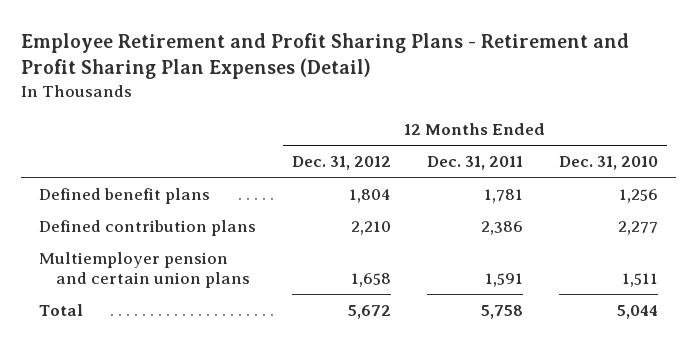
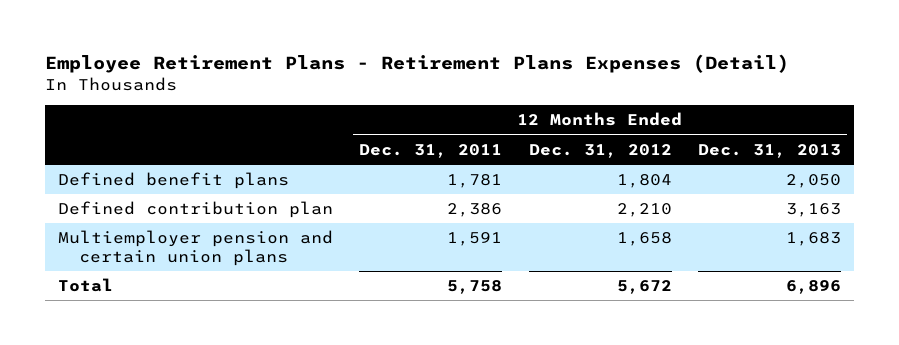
- Employee Retirement and Profit Sharing Plans - Retirement and Profit Sharing Plan Expenses (Detail)
+ Employee Retirement Plans - Retirement Plans Expenses (Detail)
- | 12 Months Ended Dec. 31, 2012 | 12 Months Ended Dec. 31, 2011 | 12 Months Ended Dec. 31, 2010
+ | 12 Months Ended Dec. 31, 2011 | 12 Months Ended Dec. 31, 2012 | 12 Months Ended Dec. 31, 2013
- Defined contribution plans | 2,210 | 2,386 | 2,277
+ Defined contribution plan | 2,386 | 2,210 | 3,163

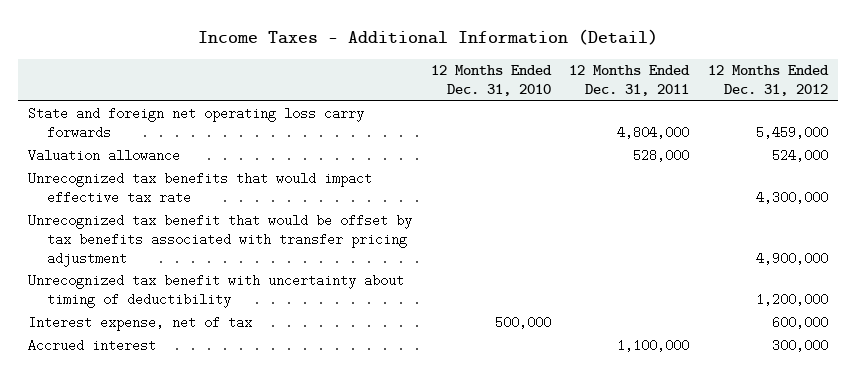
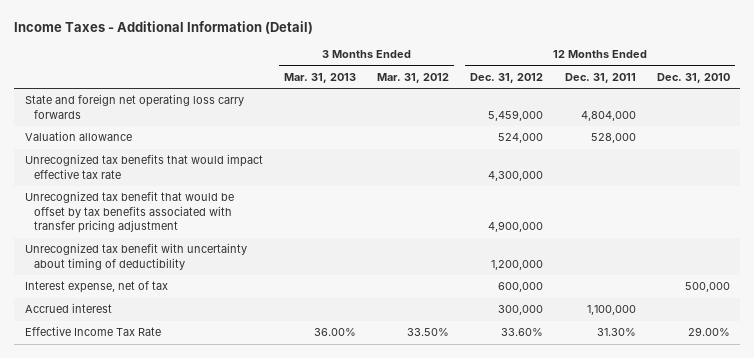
- | 12 Months Ended Dec. 31, 2010 | 12 Months Ended Dec. 31, 2011 | 12 Months Ended Dec. 31, 2012
+ | 3 Months Ended Mar. 31, 2013 | 3 Months Ended Mar. 31, 2012 | 12 Months Ended Dec. 31, 2012 | 12 Months Ended Dec. 31, 2011 | 12 Months Ended Dec. 31, 2010
+ Effective Income Tax Rate | 36.00% | 33.50% | 33.60% | 31.30% | 29.00%

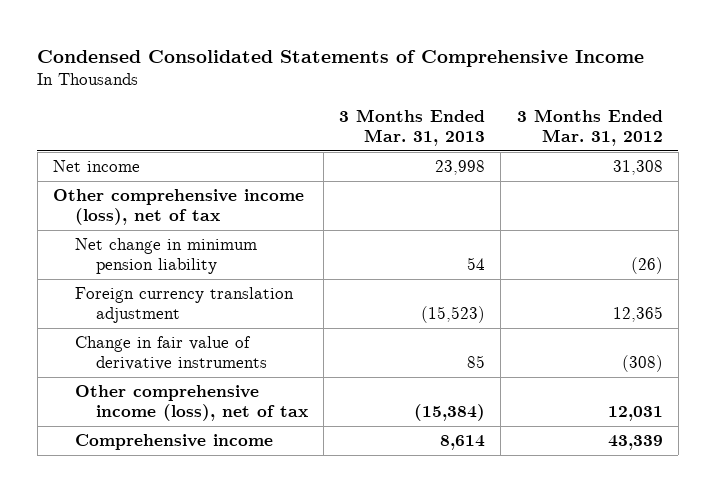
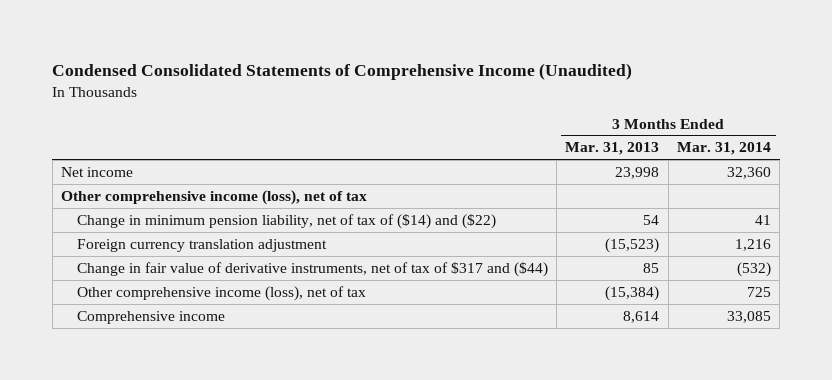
- Condensed Consolidated Statements of Comprehensive Income
+ Condensed Consolidated Statements of Comprehensive Income (Unaudited)
- | 3 Months Ended Mar. 31, 2013 | 3 Months Ended Mar. 31, 2012
+ | 3 Months Ended Mar. 31, 2013 | 3 Months Ended Mar. 31, 2014
- Net change in minimum pension liability | 54 | (26)
+ Change in minimum pension liability, net of tax of ($14) and ($22) | 54 | 41
- Change in fair value of derivative instruments | 85 | (308)
+ Change in fair value of derivative instruments, net of tax of $317 and ($44) | 85 | (532)

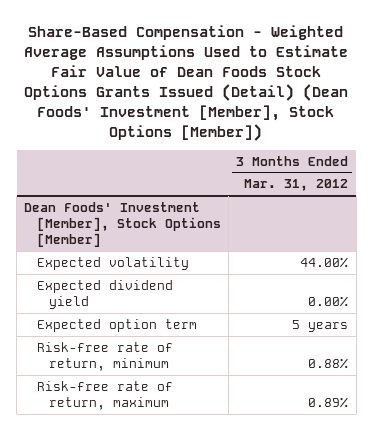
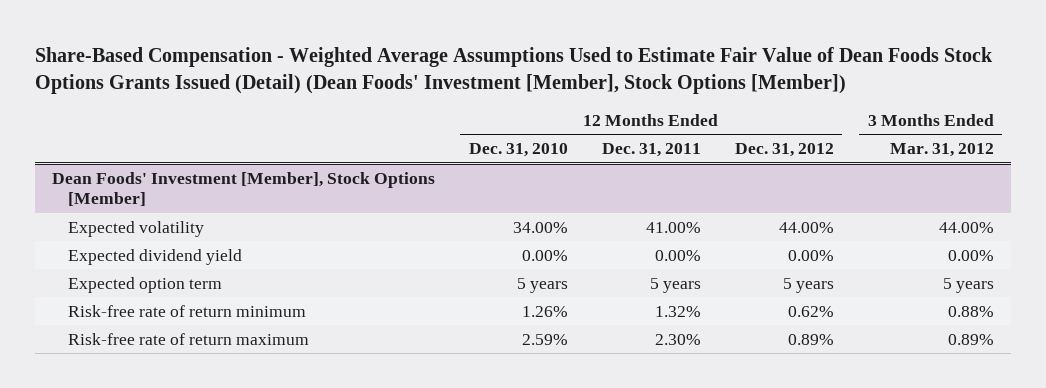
- | 3 Months Ended Mar. 31, 2012
+ | 12 Months Ended Dec. 31, 2010 | 12 Months Ended Dec. 31, 2011 | 12 Months Ended Dec. 31, 2012 | 3 Months Ended Mar. 31, 2012
@ Dean Foods' Investment [Member], Stock Options [Member]
- Risk-free rate of return, minimum | 0.88%
- Risk-free rate of return, maximum | 0.89%
+ Risk-free rate of return minimum | 1.26% | 1.32% | 0.62% | 0.88%
+ Risk-free rate of return maximum | 2.59% | 2.30% | 0.89% | 0.89%

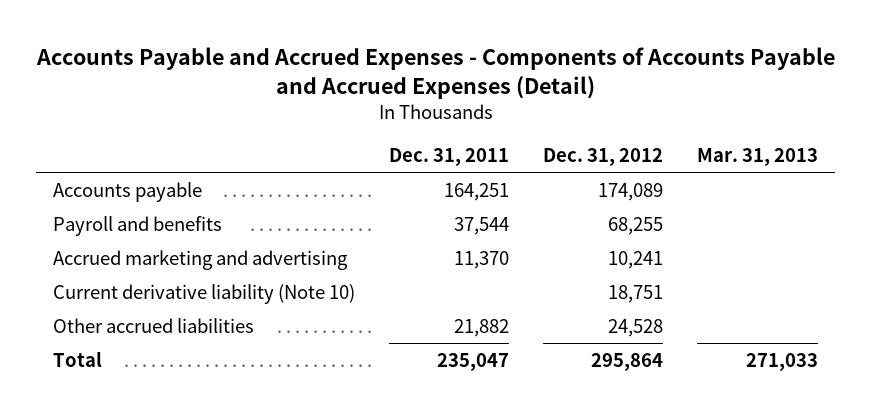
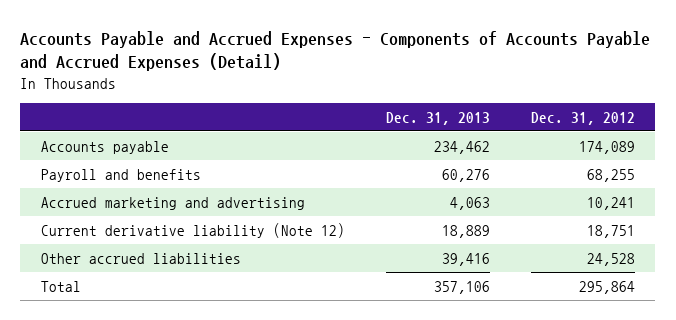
- | Dec. 31, 2011 | Dec. 31, 2012 | Mar. 31, 2013
+ | Dec. 31, 2013 | Dec. 31, 2012
- Current derivative liability (Note 10) | | 18,751 |
+ Current derivative liability (Note 12) | 18,889 | 18,751

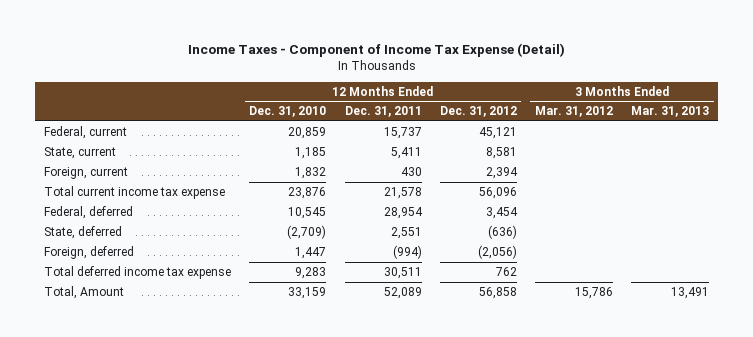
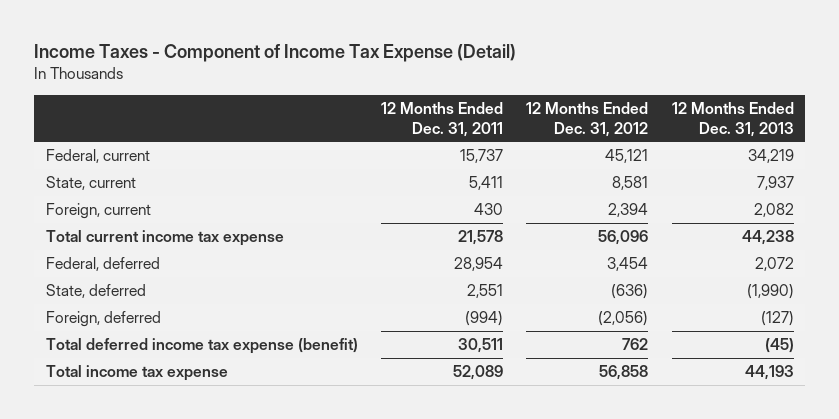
- | 12 Months Ended Dec. 31, 2010 | 12 Months Ended Dec. 31, 2011 | 12 Months Ended Dec. 31, 2012 | 3 Months Ended Mar. 31, 2012 | 3 Months Ended Mar. 31, 2013
+ | 12 Months Ended Dec. 31, 2011 | 12 Months Ended Dec. 31, 2012 | 12 Months Ended Dec. 31, 2013
- Total deferred income tax expense | 9,283 | 30,511 | 762 | |
- Total, Amount | 33,159 | 52,089 | 56,858 | 15,786 | 13,491
+ Total deferred income tax expense (benefit) | 30,511 | 762 | (45)
+ Total income tax expense | 52,089 | 56,858 | 44,193

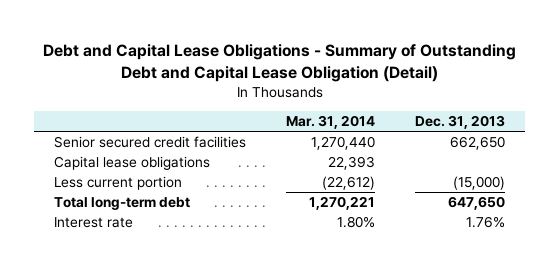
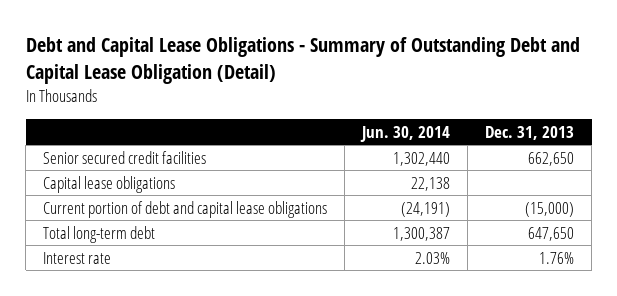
- | Mar. 31, 2014 | Dec. 31, 2013
+ | Jun. 30, 2014 | Dec. 31, 2013
- Less current portion | (22,612) | (15,000)
+ Current portion of debt and capital lease obligations | (24,191) | (15,000)

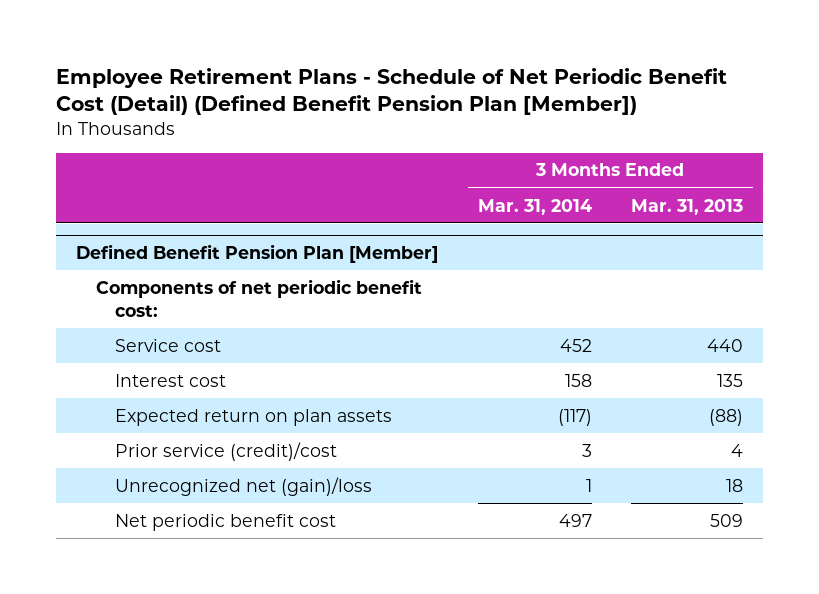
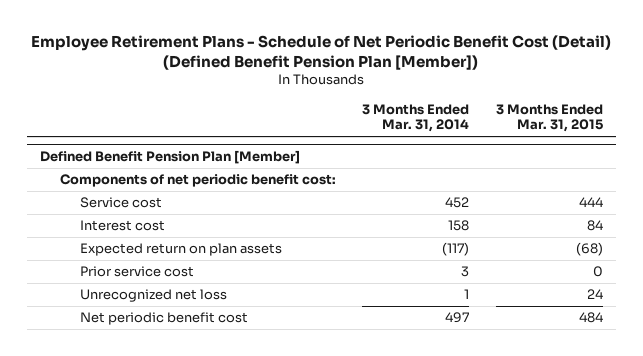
- | 3 Months Ended Mar. 31, 2014 | 3 Months Ended Mar. 31, 2013
+ | 3 Months Ended Mar. 31, 2014 | 3 Months Ended Mar. 31, 2015
@ Defined Benefit Pension Plan [Member]
- Prior service (credit)/cost | 3 | 4
- Unrecognized net (gain)/loss | 1 | 18
+ Prior service cost | 3 | 0
+ Unrecognized net loss | 1 | 24

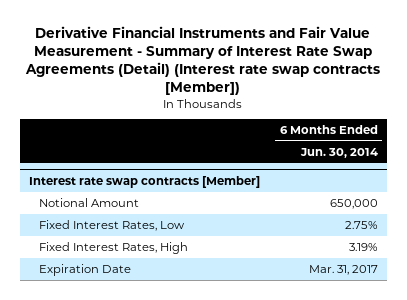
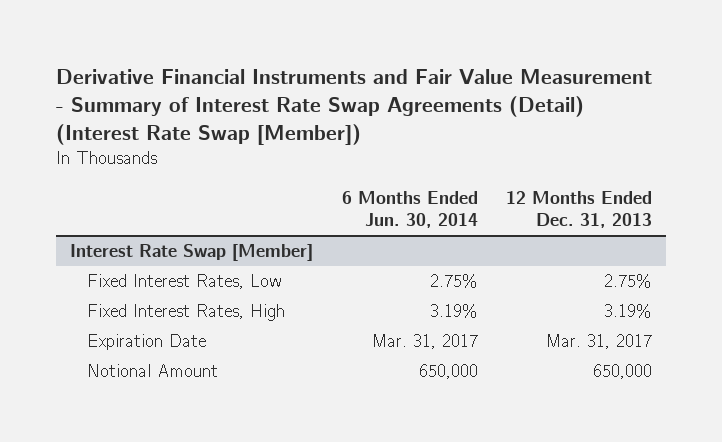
- Derivative Financial Instruments and Fair Value Measurement - Summary of Interest Rate Swap Agreements (Detail) (Interest rate swap contracts [Member])
+ Derivative Financial Instruments and Fair Value Measurement - Summary of Interest Rate Swap Agreements (Detail) (Interest Rate Swap [Member])
- | 6 Months Ended Jun. 30, 2014
+ | 6 Months Ended Jun. 30, 2014 | 12 Months Ended Dec. 31, 2013
- Interest rate swap contracts [Member]
- Notional Amount | 650,000
+ Interest Rate Swap [Member]
+ Notional Amount | 650,000 | 650,000

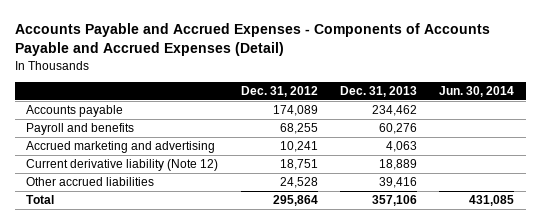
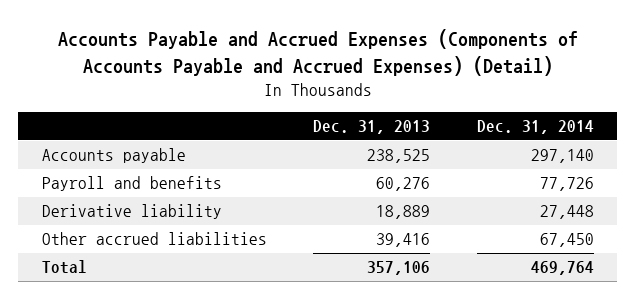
- Accounts Payable and Accrued Expenses - Components of Accounts Payable and Accrued Expenses (Detail)
+ Accounts Payable and Accrued Expenses (Components of Accounts Payable and Accrued Expenses) (Detail)
- | Dec. 31, 2012 | Dec. 31, 2013 | Jun. 30, 2014
+ | Dec. 31, 2013 | Dec. 31, 2014
- Accounts payable | 174,089 | 234,462 |
+ Accounts payable | 238,525 | 297,140
- Accrued marketing and advertising | 10,241 | 4,063 |
- Current derivative liability (Note 12) | 18,751 | 18,889 |
+ Derivative liability | 18,889 | 27,448

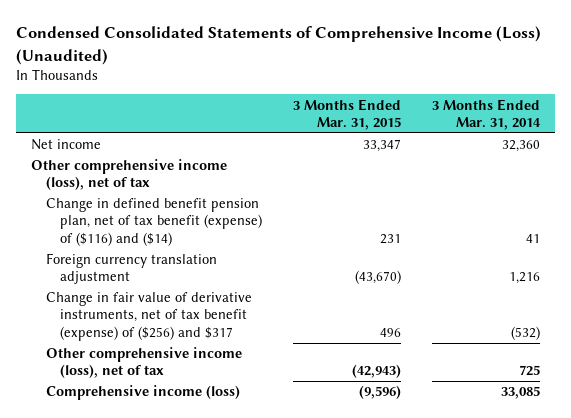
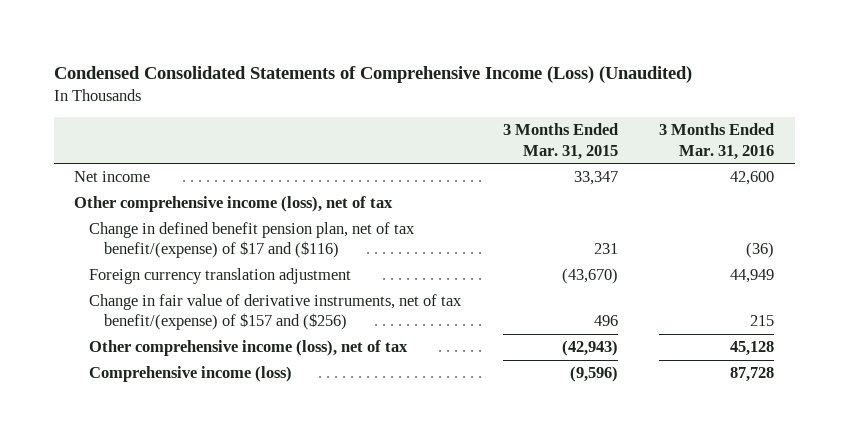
- | 3 Months Ended Mar. 31, 2015 | 3 Months Ended Mar. 31, 2014
+ | 3 Months Ended Mar. 31, 2015 | 3 Months Ended Mar. 31, 2016
- Change in defined benefit pension plan, net of tax benefit (expense) of ($116) and ($14) | 231 | 41
+ Change in defined benefit pension plan, net of tax benefit/(expense) of $17 and ($116) | 231 | (36)
- Change in fair value of derivative instruments, net of tax benefit (expense) of ($256) and $317 | 496 | (532)
+ Change in fair value of derivative instruments, net of tax benefit/(expense) of $157 and ($256) | 496 | 215

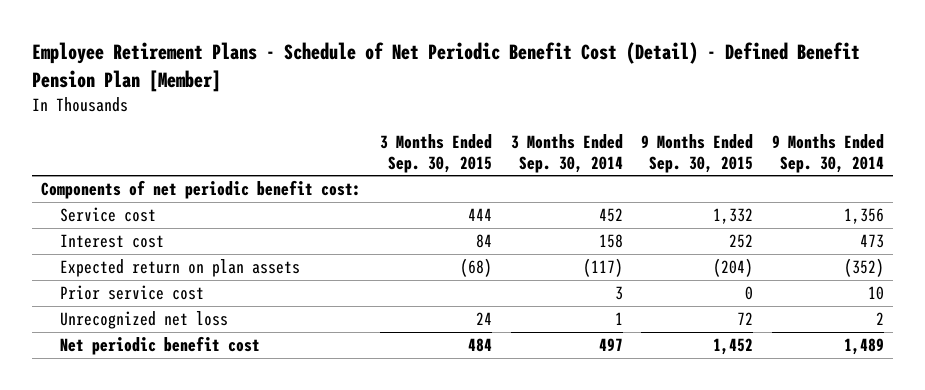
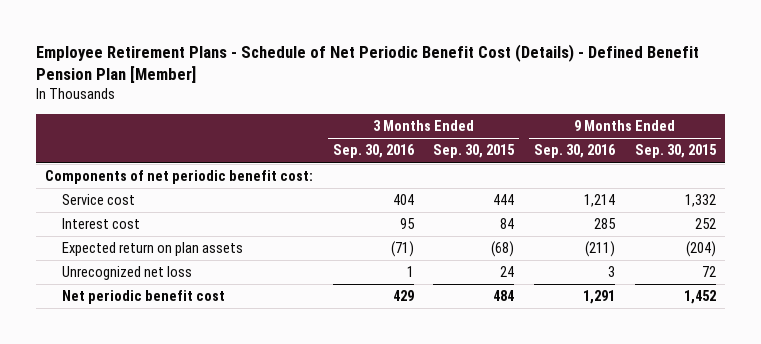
- Employee Retirement Plans - Schedule of Net Periodic Benefit Cost (Detail) - Defined Benefit Pension Plan [Member]
+ Employee Retirement Plans - Schedule of Net Periodic Benefit Cost (Details) - Defined Benefit Pension Plan [Member]
- | 3 Months Ended Sep. 30, 2015 | 3 Months Ended Sep. 30, 2014 | 9 Months Ended Sep. 30, 2015 | 9 Months Ended Sep. 30, 2014
+ | 3 Months Ended Sep. 30, 2016 | 3 Months Ended Sep. 30, 2015 | 9 Months Ended Sep. 30, 2016 | 9 Months Ended Sep. 30, 2015
- Prior service cost | | 3 | 0 | 10

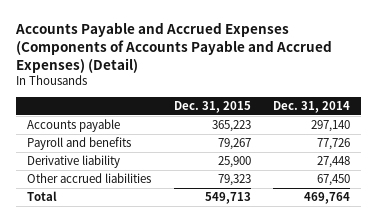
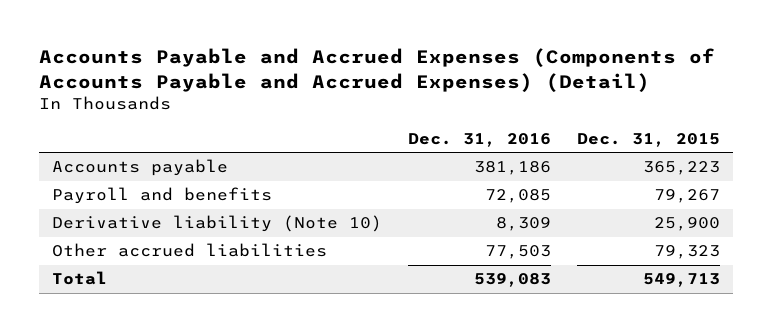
- | Dec. 31, 2015 | Dec. 31, 2014
+ | Dec. 31, 2016 | Dec. 31, 2015
- Derivative liability | 25,900 | 27,448
+ Derivative liability (Note 10) | 8,309 | 25,900

